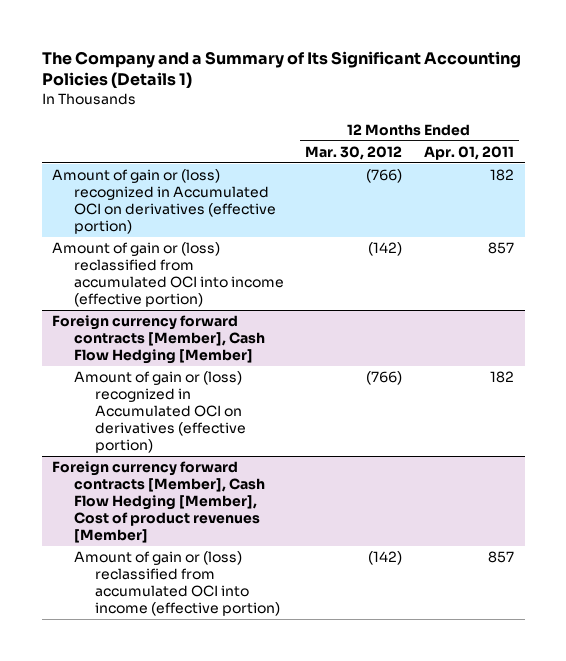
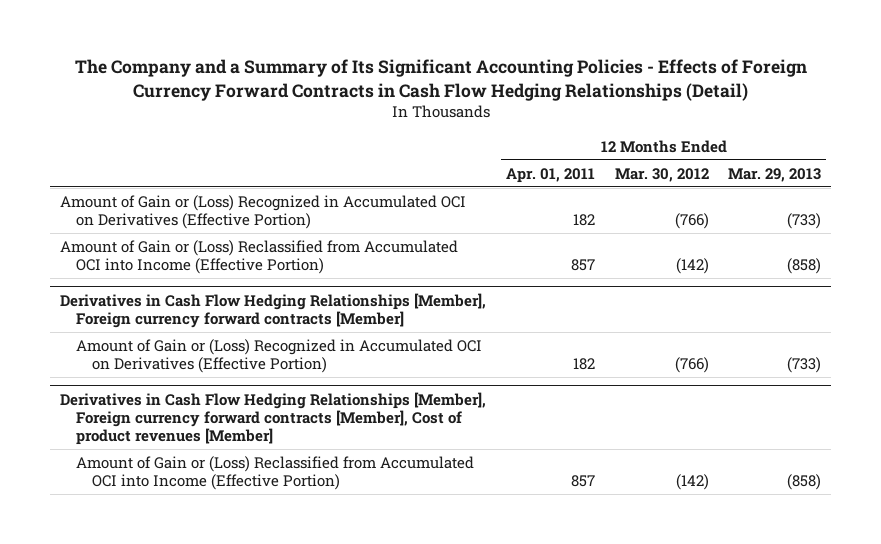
- The Company and a Summary of Its Significant Accounting Policies (Details 1)
+ The Company and a Summary of Its Significant Accounting Policies - Effects of Foreign Currency Forward Contracts in Cash Flow Hedging Relationships (Detail)
- | 12 Months Ended Mar. 30, 2012 | 12 Months Ended Apr. 01, 2011
+ | 12 Months Ended Apr. 01, 2011 | 12 Months Ended Mar. 30, 2012 | 12 Months Ended Mar. 29, 2013
- Amount of gain or (loss) recognized in Accumulated OCI on derivatives (effective portion) | (766) | 182
- Amount of gain or (loss) reclassified from accumulated OCI into income (effective portion) | (142) | 857
- Foreign currency forward contracts [Member], Cash Flow Hedging [Member]
- Amount of gain or (loss) recognized in Accumulated OCI on derivatives (effective portion) | (766) | 182
- Foreign currency forward contracts [Member], Cash Flow Hedging [Member], Cost of product revenues [Member]
- Amount of gain or (loss) reclassified from accumulated OCI into income (effective portion) | (142) | 857
+ Amount of Gain or (Loss) Recognized in Accumulated OCI on Derivatives (Effective Portion) | 182 | (766) | (733)
+ Amount of Gain or (Loss) Reclassified from Accumulated OCI into Income (Effective Portion) | 857 | (142) | (858)
+ Derivatives in Cash Flow Hedging Relationships [Member], Foreign currency forward contracts [Member]
+ Amount of Gain or (Loss) Recognized in Accumulated OCI on Derivatives (Effective Portion) | 182 | (766) | (733)
+ Derivatives in Cash Flow Hedging Relationships [Member], Foreign currency forward contracts [Member], Cost of product revenues [Member]
+ Amount of Gain or (Loss) Reclassified from Accumulated OCI into Income (Effective Portion) | 857 | (142) | (858)

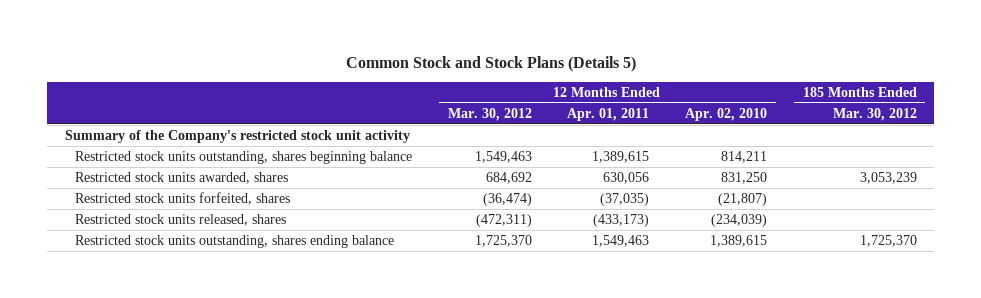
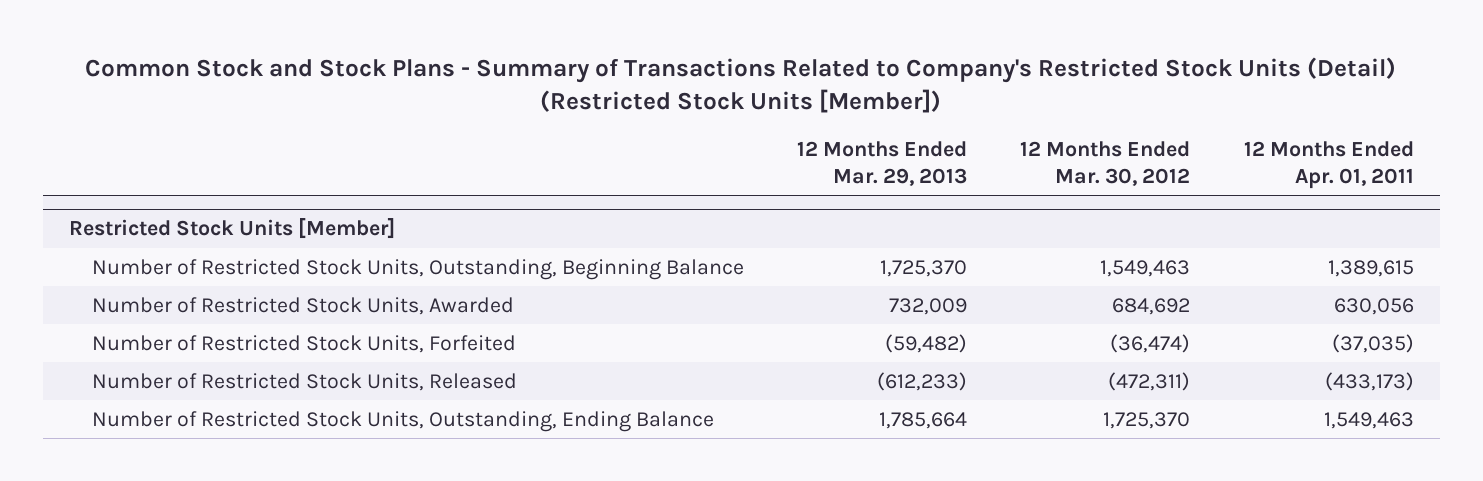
- Common Stock and Stock Plans (Details 5)
+ Common Stock and Stock Plans - Summary of Transactions Related to Company's Restricted Stock Units (Detail) (Restricted Stock Units [Member])
- | 12 Months Ended Mar. 30, 2012 | 12 Months Ended Apr. 01, 2011 | 12 Months Ended Apr. 02, 2010 | 185 Months Ended Mar. 30, 2012
+ | 12 Months Ended Mar. 29, 2013 | 12 Months Ended Mar. 30, 2012 | 12 Months Ended Apr. 01, 2011
- Summary of the Company's restricted stock unit activity
- Restricted stock units outstanding, shares beginning balance | 1,549,463 | 1,389,615 | 814,211 |
- Restricted stock units awarded, shares | 684,692 | 630,056 | 831,250 | 3,053,239
- Restricted stock units forfeited, shares | (36,474) | (37,035) | (21,807) |
- Restricted stock units released, shares | (472,311) | (433,173) | (234,039) |
- Restricted stock units outstanding, shares ending balance | 1,725,370 | 1,549,463 | 1,389,615 | 1,725,370
+ Restricted Stock Units [Member]
+ Number of Restricted Stock Units, Outstanding, Beginning Balance | 1,725,370 | 1,549,463 | 1,389,615
+ Number of Restricted Stock Units, Awarded | 732,009 | 684,692 | 630,056
+ Number of Restricted Stock Units, Forfeited | (59,482) | (36,474) | (37,035)
+ Number of Restricted Stock Units, Released | (612,233) | (472,311) | (433,173)
+ Number of Restricted Stock Units, Outstanding, Ending Balance | 1,785,664 | 1,725,370 | 1,549,463

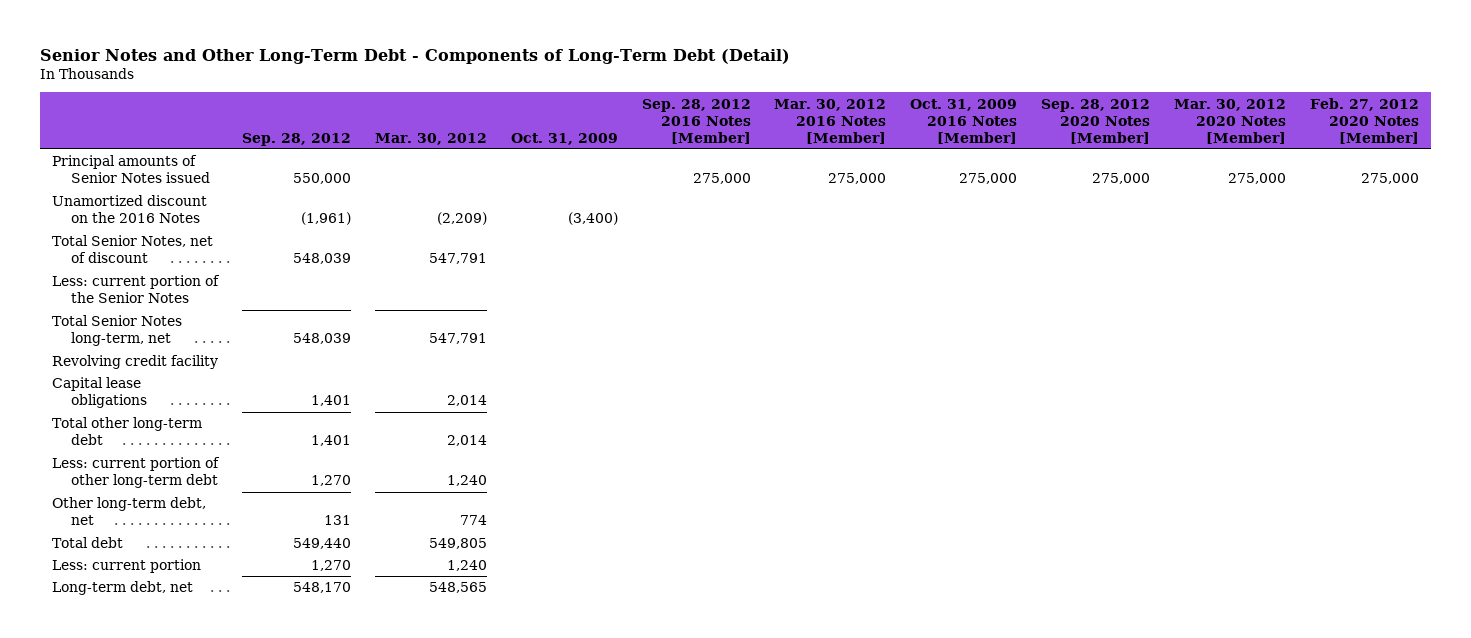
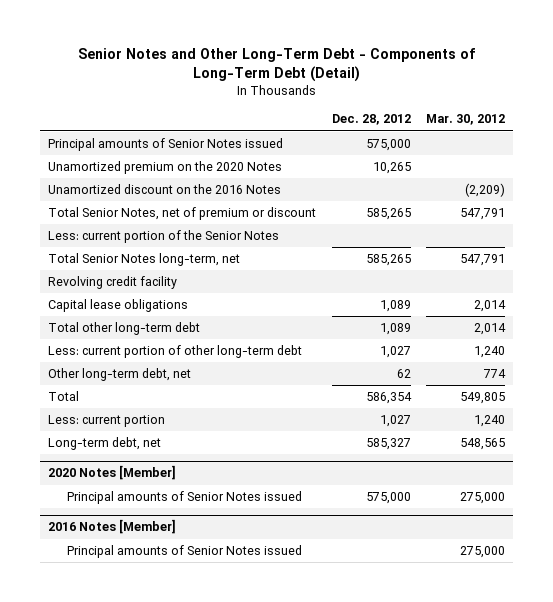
- | Sep. 28, 2012 | Mar. 30, 2012 | Oct. 31, 2009 | Sep. 28, 2012 2016 Notes [Member] | Mar. 30, 2012 2016 Notes [Member] | Oct. 31, 2009 2016 Notes [Member] | Sep. 28, 2012 2020 Notes [Member] | Mar. 30, 2012 2020 Notes [Member] | Feb. 27, 2012 2020 Notes [Member]
+ | Dec. 28, 2012 | Mar. 30, 2012
+ Unamortized premium on the 2020 Notes | 10,265 |
- Total Senior Notes, net of discount | 548,039 | 547,791 | | | | | | |
+ Total Senior Notes, net of premium or discount | 585,265 | 547,791
- Total debt | 549,440 | 549,805 | | | | | | |
+ Total | 586,354 | 549,805
+ 2020 Notes [Member]
+ Principal amounts of Senior Notes issued | 575,000 | 275,000
+ 2016 Notes [Member]
+ Principal amounts of Senior Notes issued | | 275,000

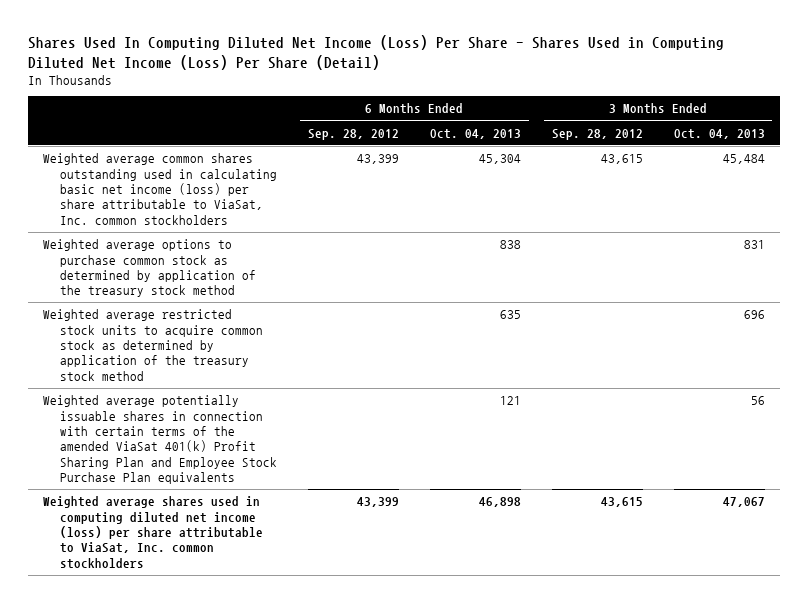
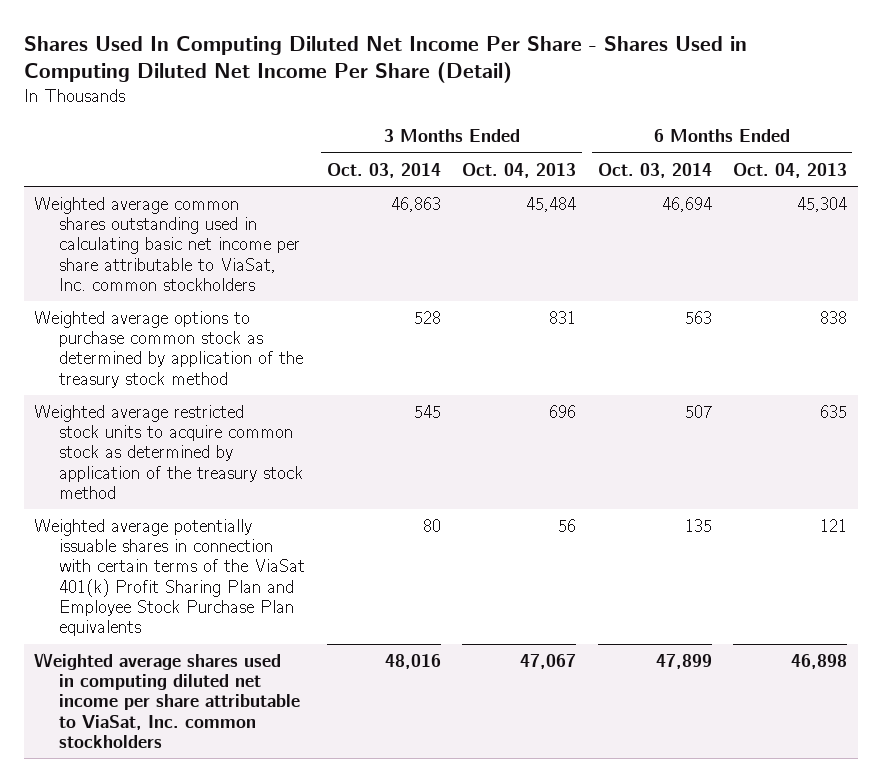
- Shares Used In Computing Diluted Net Income (Loss) Per Share - Shares Used in Computing Diluted Net Income (Loss) Per Share (Detail)
+ Shares Used In Computing Diluted Net Income Per Share - Shares Used in Computing Diluted Net Income Per Share (Detail)
- | 6 Months Ended Sep. 28, 2012 | 6 Months Ended Oct. 04, 2013 | 3 Months Ended Sep. 28, 2012 | 3 Months Ended Oct. 04, 2013
+ | 3 Months Ended Oct. 03, 2014 | 3 Months Ended Oct. 04, 2013 | 6 Months Ended Oct. 03, 2014 | 6 Months Ended Oct. 04, 2013
- Weighted average common shares outstanding used in calculating basic net income (loss) per share attributable to ViaSat, Inc. common stockholders | 43,399 | 45,304 | 43,615 | 45,484
+ Weighted average common shares outstanding used in calculating basic net income per share attributable to ViaSat, Inc. common stockholders | 46,863 | 45,484 | 46,694 | 45,304
- Weighted average potentially issuable shares in connection with certain terms of the amended ViaSat 401(k) Profit Sharing Plan and Employee Stock Purchase Plan equivalents | | 121 | | 56
- Weighted average shares used in computing diluted net income (loss) per share attributable to ViaSat, Inc. common stockholders | 43,399 | 46,898 | 43,615 | 47,067
+ Weighted average potentially issuable shares in connection with certain terms of the ViaSat 401(k) Profit Sharing Plan and Employee Stock Purchase Plan equivalents | 80 | 56 | 135 | 121
+ Weighted average shares used in computing diluted net income per share attributable to ViaSat, Inc. common stockholders | 48,016 | 47,067 | 47,899 | 46,898

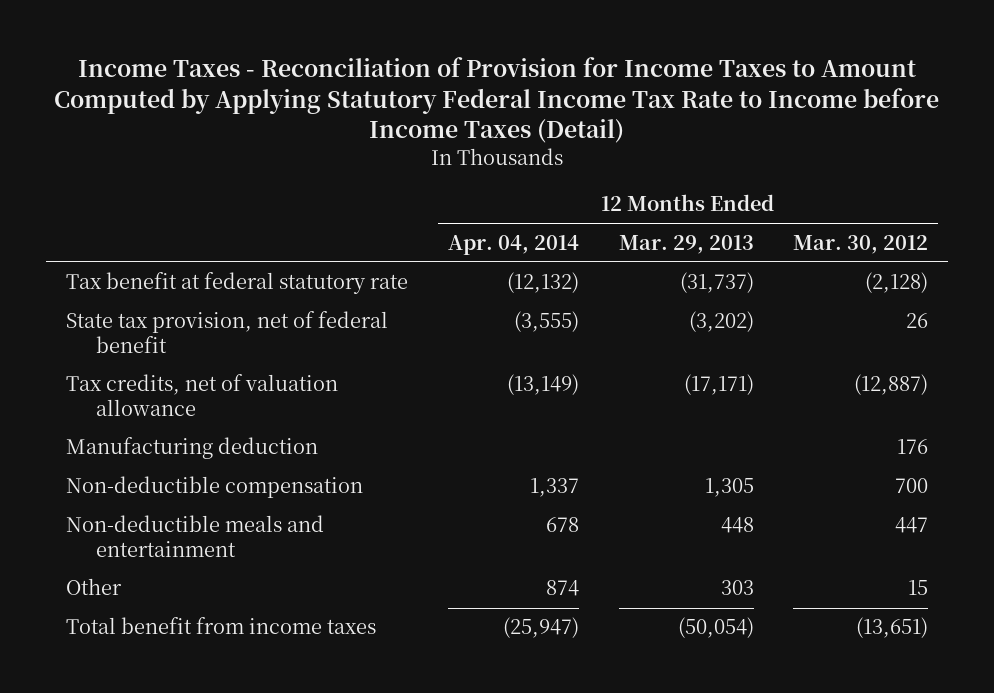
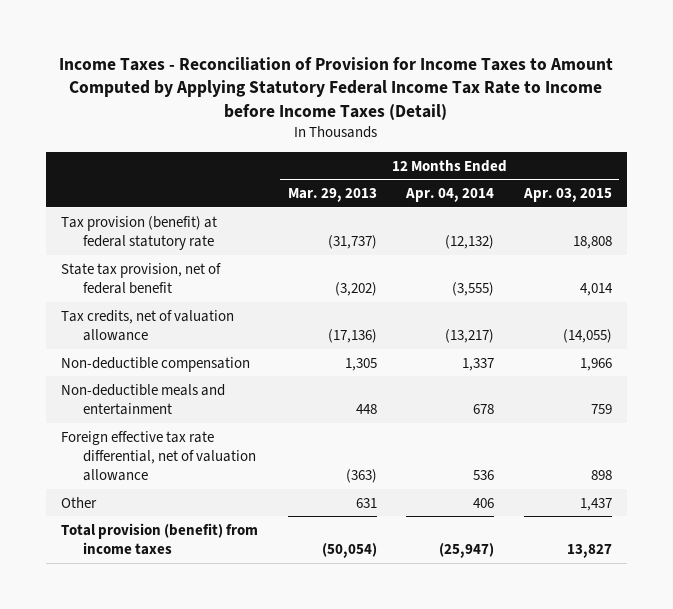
- | 12 Months Ended Apr. 04, 2014 | 12 Months Ended Mar. 29, 2013 | 12 Months Ended Mar. 30, 2012
+ | 12 Months Ended Mar. 29, 2013 | 12 Months Ended Apr. 04, 2014 | 12 Months Ended Apr. 03, 2015
- Tax benefit at federal statutory rate | (12,132) | (31,737) | (2,128)
+ Tax provision (benefit) at federal statutory rate | (31,737) | (12,132) | 18,808
- Tax credits, net of valuation allowance | (13,149) | (17,171) | (12,887)
- Manufacturing deduction | | | 176
+ Tax credits, net of valuation allowance | (17,136) | (13,217) | (14,055)
- Other | 874 | 303 | 15
- Total benefit from income taxes | (25,947) | (50,054) | (13,651)
+ Foreign effective tax rate differential, net of valuation allowance | (363) | 536 | 898
+ Other | 631 | 406 | 1,437
+ Total provision (benefit) from income taxes | (50,054) | (25,947) | 13,827

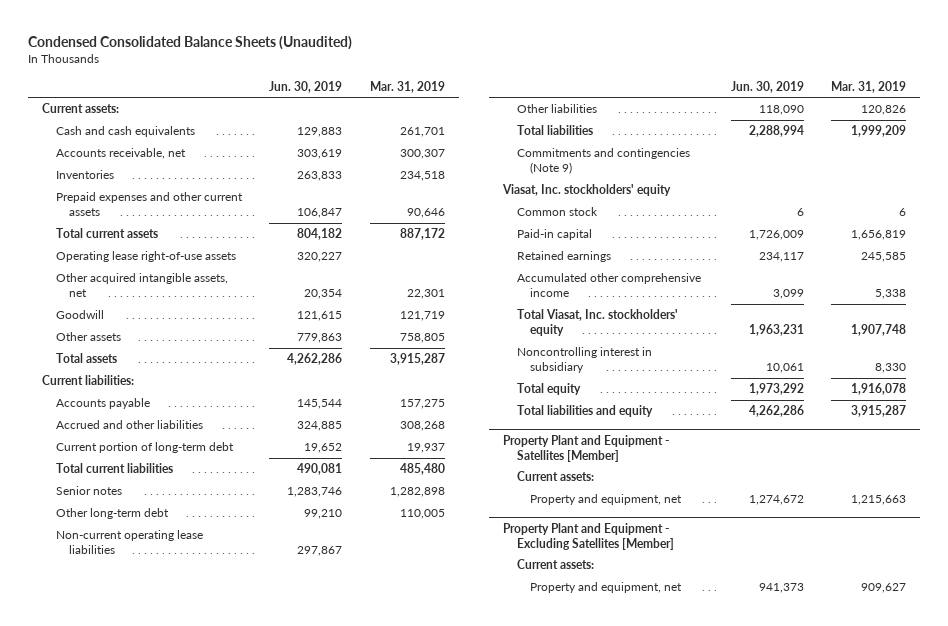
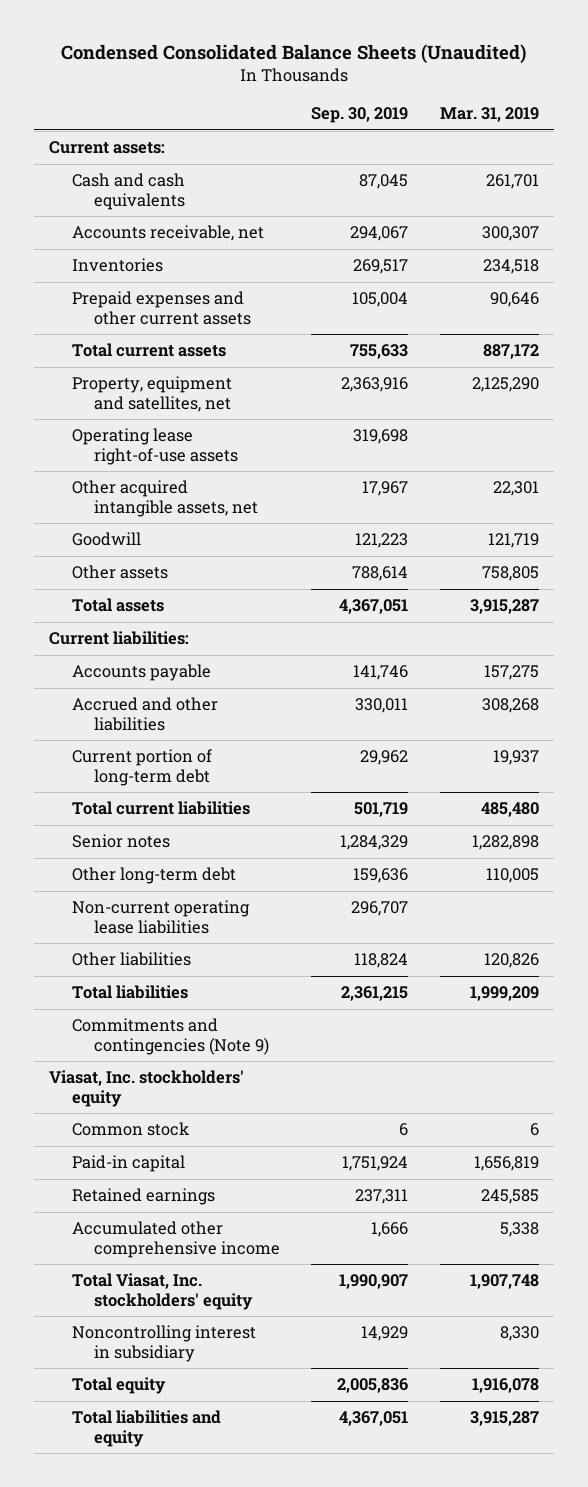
- | Jun. 30, 2019 | Mar. 31, 2019
+ | Sep. 30, 2019 | Mar. 31, 2019
+ Property, equipment and satellites, net | 2,363,916 | 2,125,290
- Property Plant and Equipment - Satellites [Member]
- Current assets:
- Property and equipment, net | 1,274,672 | 1,215,663
- Property Plant and Equipment - Excluding Satellites [Member]
- Current assets:
- Property and equipment, net | 941,373 | 909,627

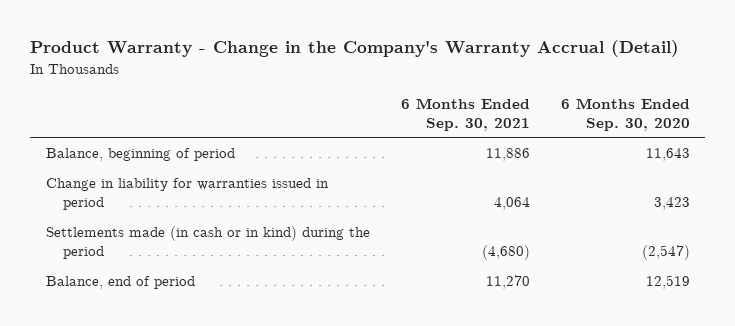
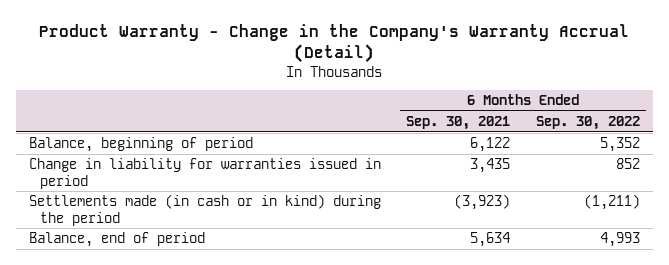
- | 6 Months Ended Sep. 30, 2021 | 6 Months Ended Sep. 30, 2020
+ | 6 Months Ended Sep. 30, 2021 | 6 Months Ended Sep. 30, 2022
- Balance, beginning of period | 11,886 | 11,643
- Change in liability for warranties issued in period | 4,064 | 3,423
- Settlements made (in cash or in kind) during the period | (4,680) | (2,547)
- Balance, end of period | 11,270 | 12,519
+ Balance, beginning of period | 6,122 | 5,352
+ Change in liability for warranties issued in period | 3,435 | 852
+ Settlements made (in cash or in kind) during the period | (3,923) | (1,211)
+ Balance, end of period | 5,634 | 4,993

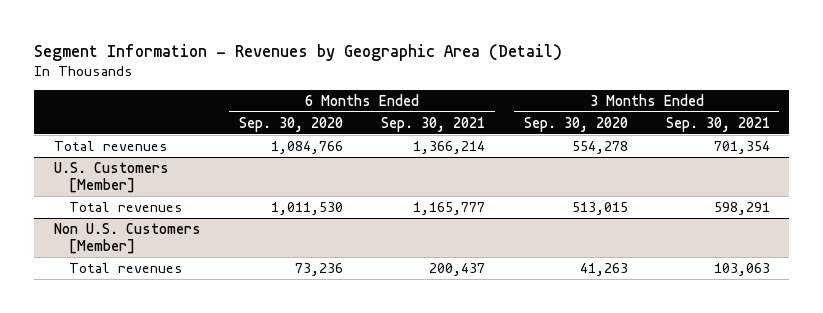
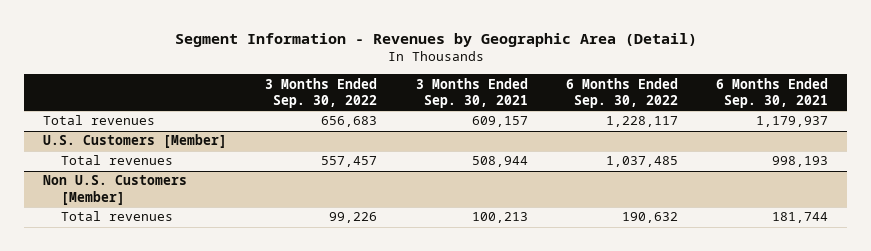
- | 6 Months Ended Sep. 30, 2020 | 6 Months Ended Sep. 30, 2021 | 3 Months Ended Sep. 30, 2020 | 3 Months Ended Sep. 30, 2021
+ | 3 Months Ended Sep. 30, 2022 | 3 Months Ended Sep. 30, 2021 | 6 Months Ended Sep. 30, 2022 | 6 Months Ended Sep. 30, 2021
- Total revenues | 1,084,766 | 1,366,214 | 554,278 | 701,354
+ Total revenues | 656,683 | 609,157 | 1,228,117 | 1,179,937
@ U.S. Customers [Member]
- Total revenues | 1,011,530 | 1,165,777 | 513,015 | 598,291
+ Total revenues | 557,457 | 508,944 | 1,037,485 | 998,193
@ Non U.S. Customers [Member]
- Total revenues | 73,236 | 200,437 | 41,263 | 103,063
+ Total revenues | 99,226 | 100,213 | 190,632 | 181,744

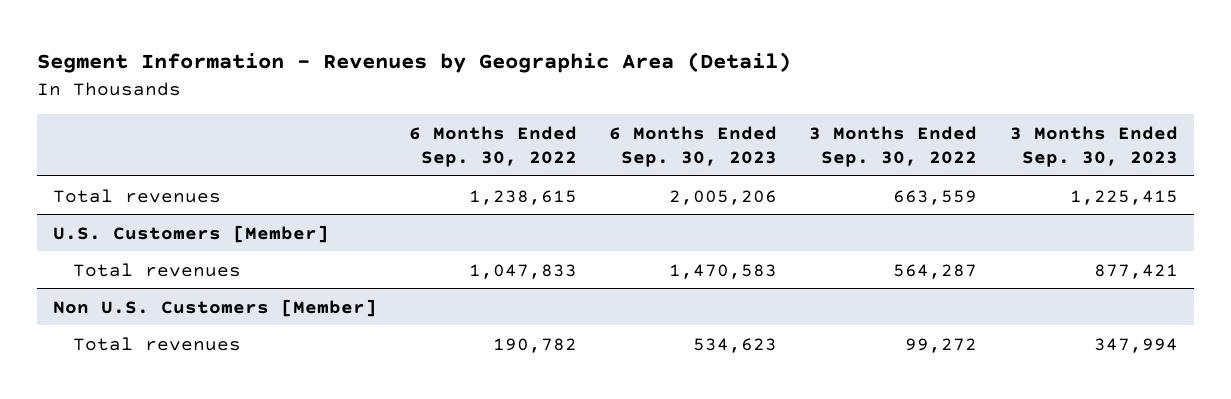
- | 3 Months Ended Sep. 30, 2022 | 3 Months Ended Sep. 30, 2021 | 6 Months Ended Sep. 30, 2022 | 6 Months Ended Sep. 30, 2021
+ | 6 Months Ended Sep. 30, 2022 | 6 Months Ended Sep. 30, 2023 | 3 Months Ended Sep. 30, 2022 | 3 Months Ended Sep. 30, 2023
- Total revenues | 656,683 | 609,157 | 1,228,117 | 1,179,937
+ Total revenues | 1,238,615 | 2,005,206 | 663,559 | 1,225,415
@ U.S. Customers [Member]
- Total revenues | 557,457 | 508,944 | 1,037,485 | 998,193
+ Total revenues | 1,047,833 | 1,470,583 | 564,287 | 877,421
@ Non U.S. Customers [Member]
- Total revenues | 99,226 | 100,213 | 190,632 | 181,744
+ Total revenues | 190,782 | 534,623 | 99,272 | 347,994

